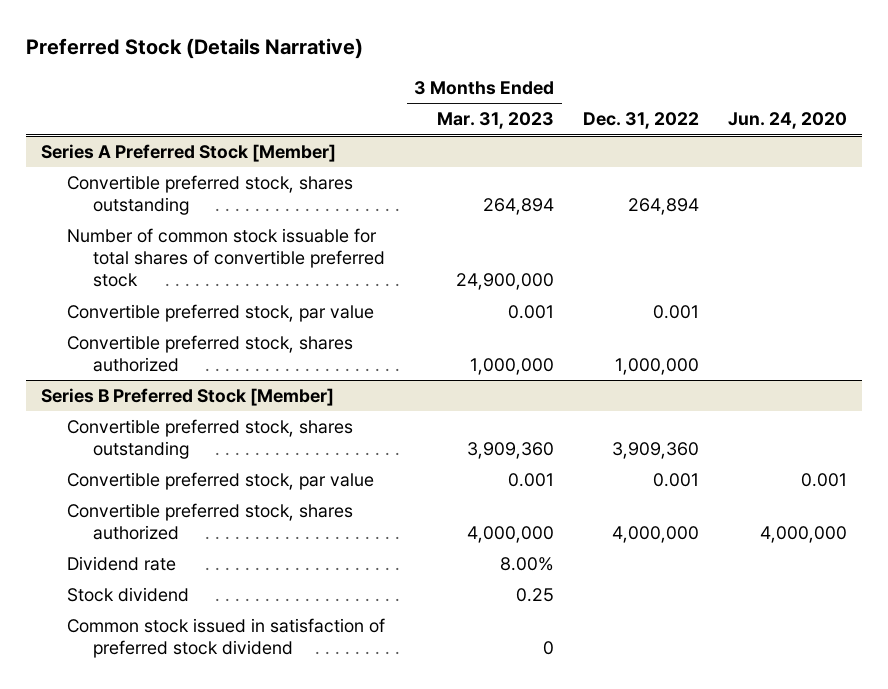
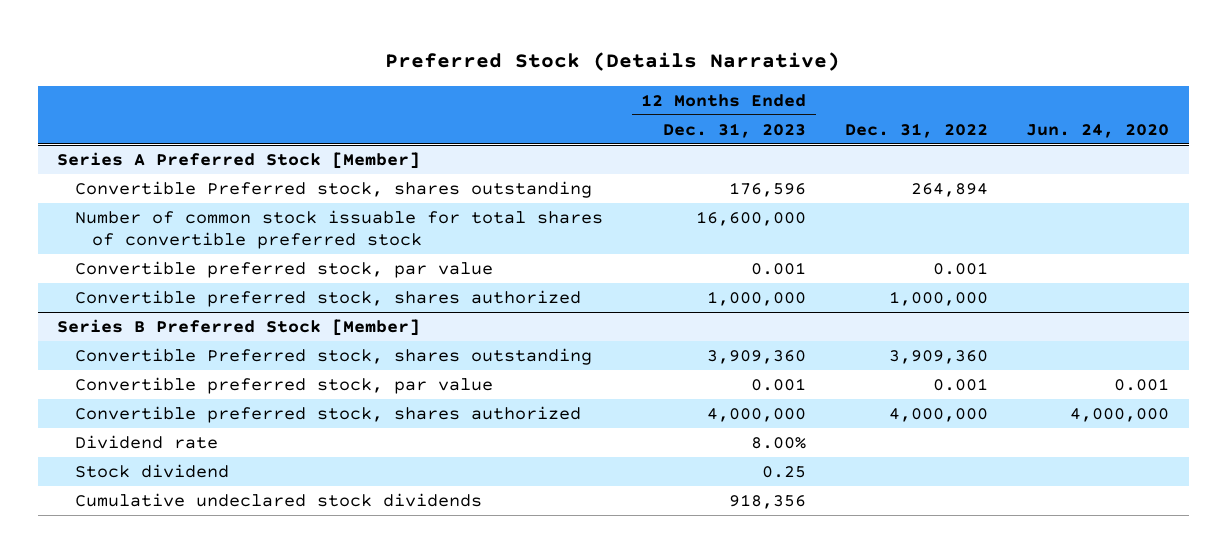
- | 3 Months Ended Mar. 31, 2023 | Dec. 31, 2022 | Jun. 24, 2020
+ | 12 Months Ended Dec. 31, 2023 | Dec. 31, 2022 | Jun. 24, 2020
@ Series A Preferred Stock [Member]
- Convertible preferred stock, shares outstanding | 264,894 | 264,894 |
+ Convertible Preferred stock, shares outstanding | 176,596 | 264,894 |
@ Series B Preferred Stock [Member]
- Convertible preferred stock, shares outstanding | 3,909,360 | 3,909,360 |
+ Convertible Preferred stock, shares outstanding | 3,909,360 | 3,909,360 |
- Common stock issued in satisfaction of preferred stock dividend | 0 | |
+ Cumulative undeclared stock dividends | 918,356 | |

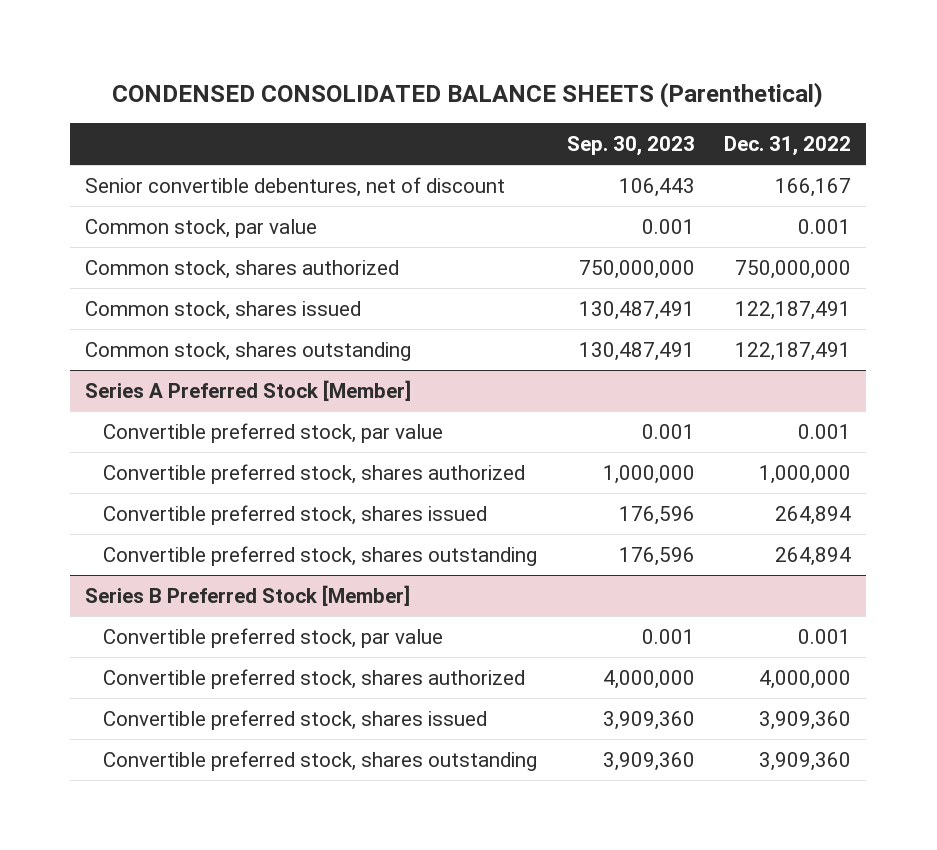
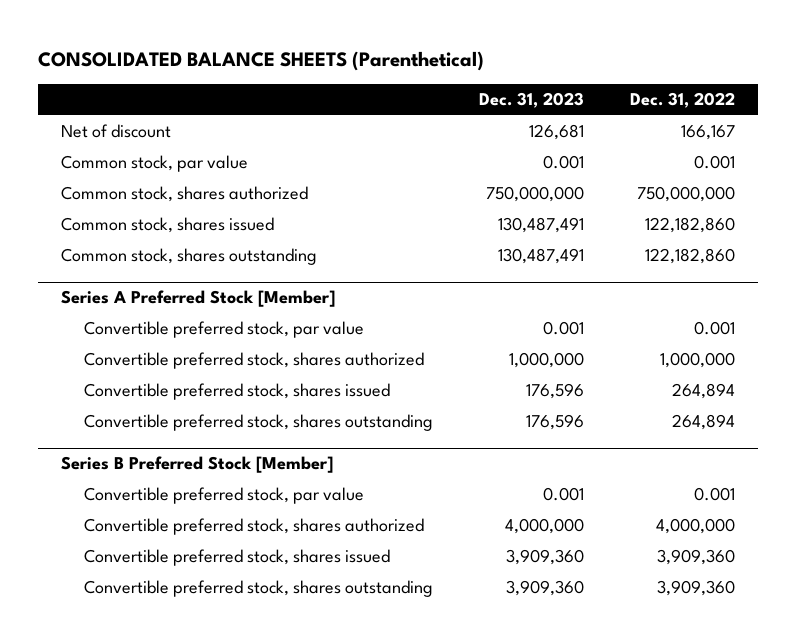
- CONDENSED CONSOLIDATED BALANCE SHEETS (Parenthetical)
+ CONSOLIDATED BALANCE SHEETS (Parenthetical)
- | Sep. 30, 2023 | Dec. 31, 2022
+ | Dec. 31, 2023 | Dec. 31, 2022
- Senior convertible debentures, net of discount | 106,443 | 166,167
+ Net of discount | 126,681 | 166,167
- Common stock, shares issued | 130,487,491 | 122,187,491
- Common stock, shares outstanding | 130,487,491 | 122,187,491
+ Common stock, shares issued | 130,487,491 | 122,182,860
+ Common stock, shares outstanding | 130,487,491 | 122,182,860

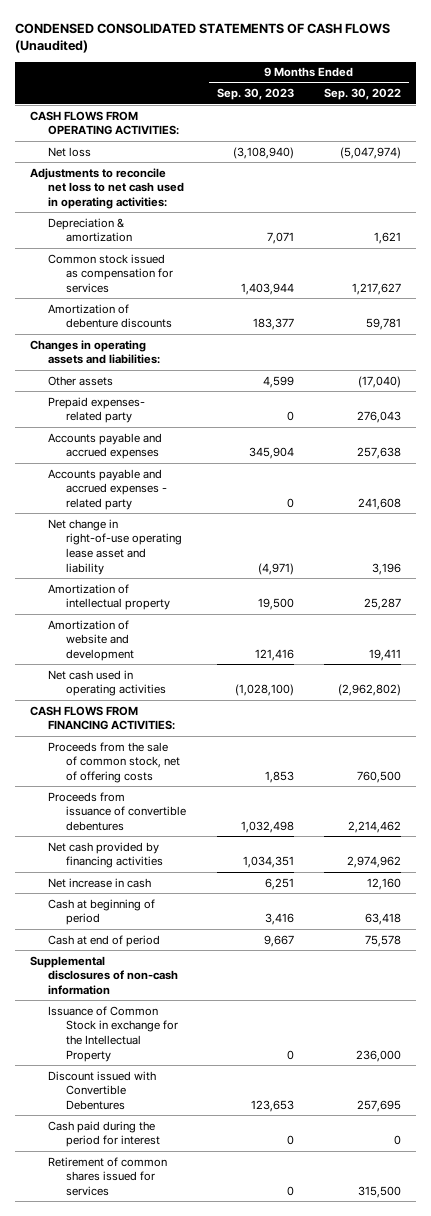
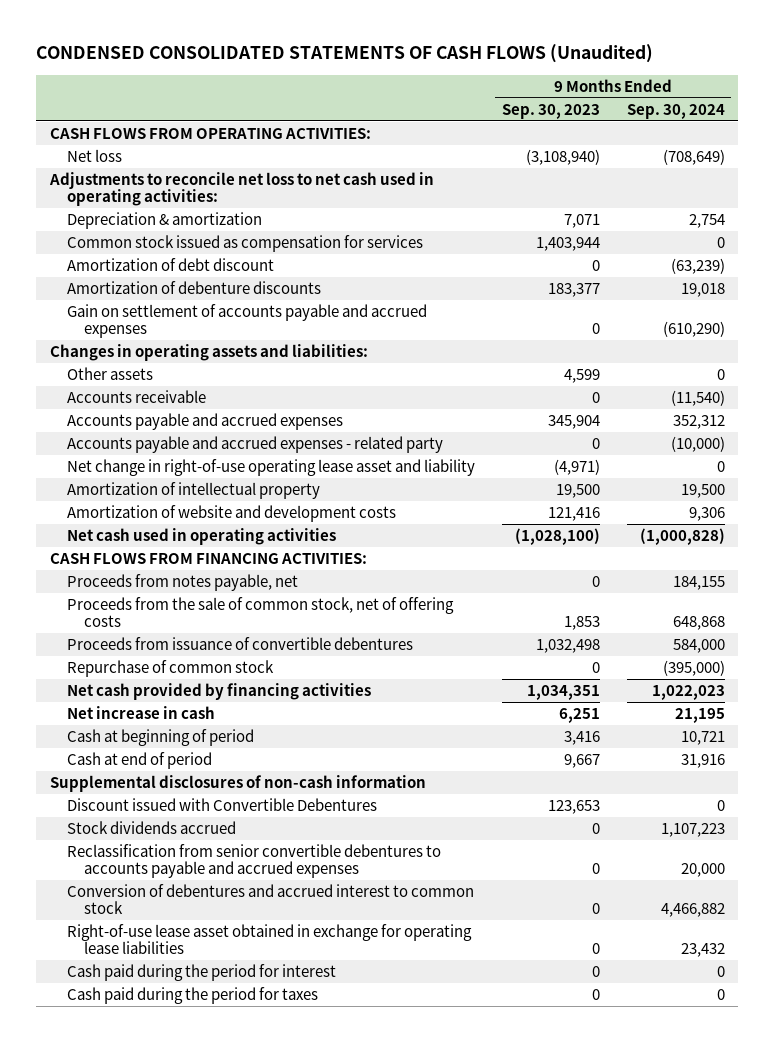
- | 9 Months Ended Sep. 30, 2023 | 9 Months Ended Sep. 30, 2022
+ | 9 Months Ended Sep. 30, 2023 | 9 Months Ended Sep. 30, 2024
+ Amortization of debt discount | 0 | (63,239)
+ Gain on settlement of accounts payable and accrued expenses | 0 | (610,290)
- Prepaid expenses- related party | 0 | 276,043
+ Accounts receivable | 0 | (11,540)
- Amortization of website and development | 121,416 | 19,411
+ Amortization of website and development costs | 121,416 | 9,306
+ Proceeds from notes payable, net | 0 | 184,155
+ Repurchase of common stock | 0 | (395,000)
- Issuance of Common Stock in exchange for the Intellectual Property | 0 | 236,000
+ Stock dividends accrued | 0 | 1,107,223
+ Reclassification from senior convertible debentures to accounts payable and accrued expenses | 0 | 20,000
+ Conversion of debentures and accrued interest to common stock | 0 | 4,466,882
+ Right-of-use lease asset obtained in exchange for operating lease liabilities | 0 | 23,432
- Retirement of common shares issued for services | 0 | 315,500
+ Cash paid during the period for taxes | 0 | 0

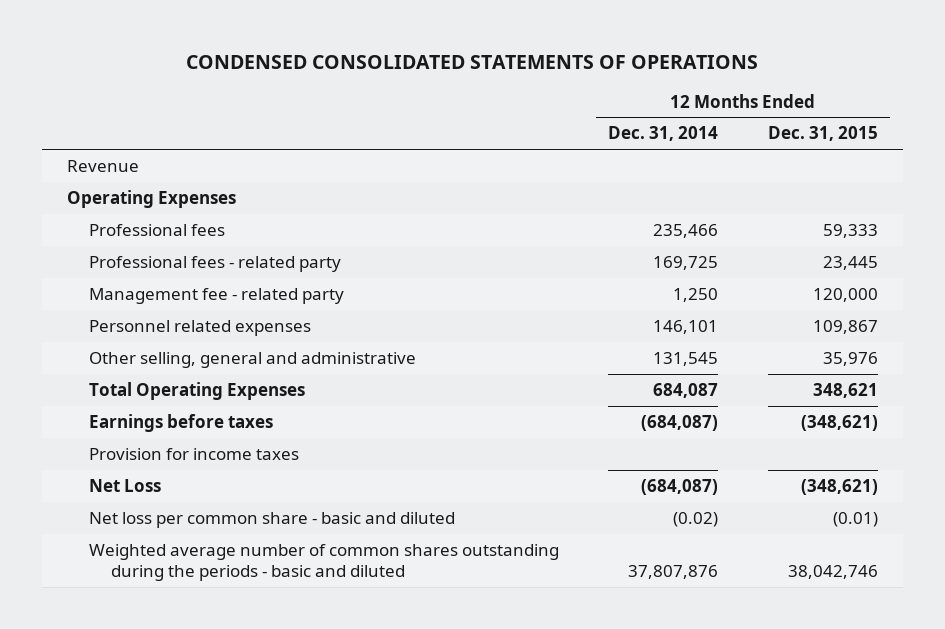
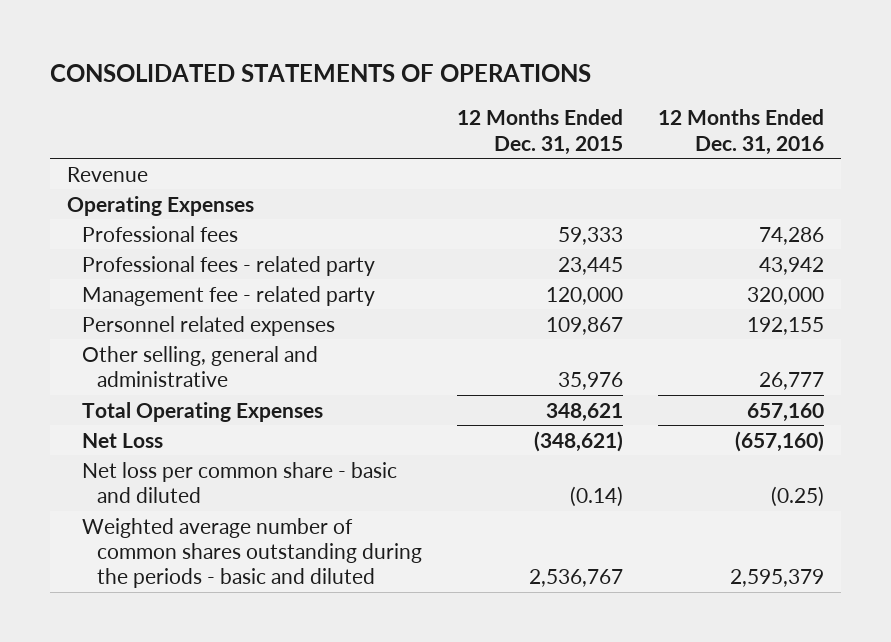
- CONDENSED CONSOLIDATED STATEMENTS OF OPERATIONS
+ CONSOLIDATED STATEMENTS OF OPERATIONS
- | 12 Months Ended Dec. 31, 2014 | 12 Months Ended Dec. 31, 2015
+ | 12 Months Ended Dec. 31, 2015 | 12 Months Ended Dec. 31, 2016
- Earnings before taxes | (684,087) | (348,621)
- Provision for income taxes
- Net loss per common share - basic and diluted | (0.02) | (0.01)
- Weighted average number of common shares outstanding during the periods - basic and diluted | 37,807,876 | 38,042,746
+ Net loss per common share - basic and diluted | (0.14) | (0.25)
+ Weighted average number of common shares outstanding during the periods - basic and diluted | 2,536,767 | 2,595,379

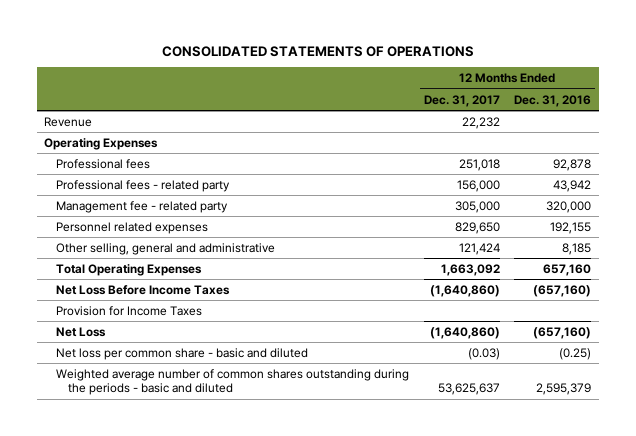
- | 12 Months Ended Dec. 31, 2015 | 12 Months Ended Dec. 31, 2016
+ | 12 Months Ended Dec. 31, 2017 | 12 Months Ended Dec. 31, 2016
- Professional fees | 59,333 | 74,286
+ Professional fees | 251,018 | 92,878
- Other selling, general and administrative | 35,976 | 26,777
+ Other selling, general and administrative | 121,424 | 8,185
+ Net Loss Before Income Taxes | (1,640,860) | (657,160)
+ Provision for Income Taxes

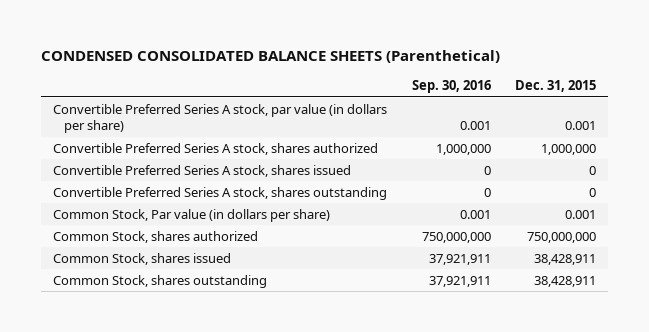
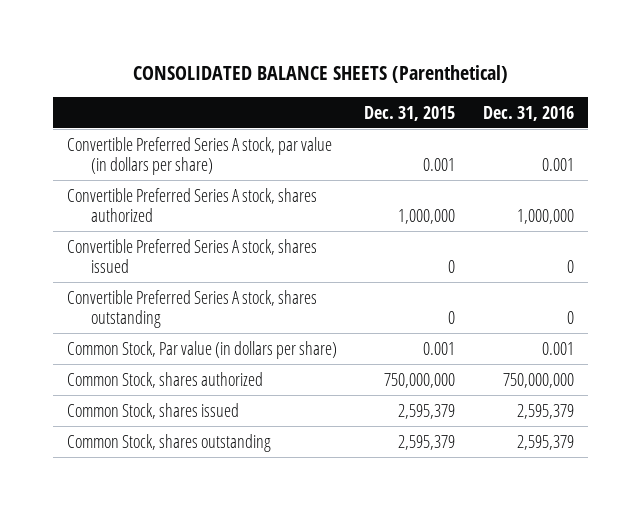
- CONDENSED CONSOLIDATED BALANCE SHEETS (Parenthetical)
+ CONSOLIDATED BALANCE SHEETS (Parenthetical)
- | Sep. 30, 2016 | Dec. 31, 2015
+ | Dec. 31, 2015 | Dec. 31, 2016
- Common Stock, shares issued | 37,921,911 | 38,428,911
- Common Stock, shares outstanding | 37,921,911 | 38,428,911
+ Common Stock, shares issued | 2,595,379 | 2,595,379
+ Common Stock, shares outstanding | 2,595,379 | 2,595,379

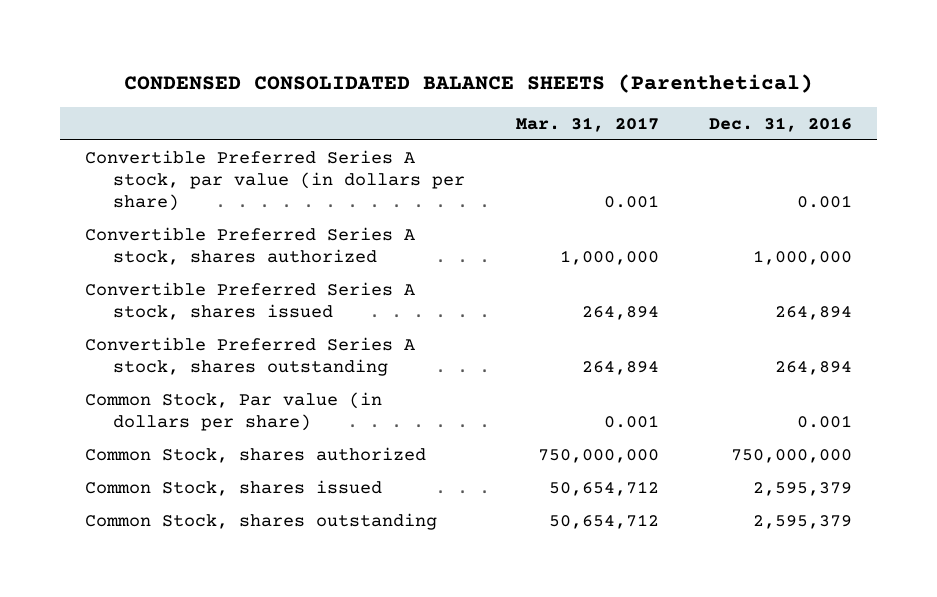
- CONSOLIDATED BALANCE SHEETS (Parenthetical)
+ CONDENSED CONSOLIDATED BALANCE SHEETS (Parenthetical)
- | Dec. 31, 2015 | Dec. 31, 2016
+ | Mar. 31, 2017 | Dec. 31, 2016
- Convertible Preferred Series A stock, shares issued | 0 | 0
- Convertible Preferred Series A stock, shares outstanding | 0 | 0
+ Convertible Preferred Series A stock, shares issued | 264,894 | 264,894
+ Convertible Preferred Series A stock, shares outstanding | 264,894 | 264,894

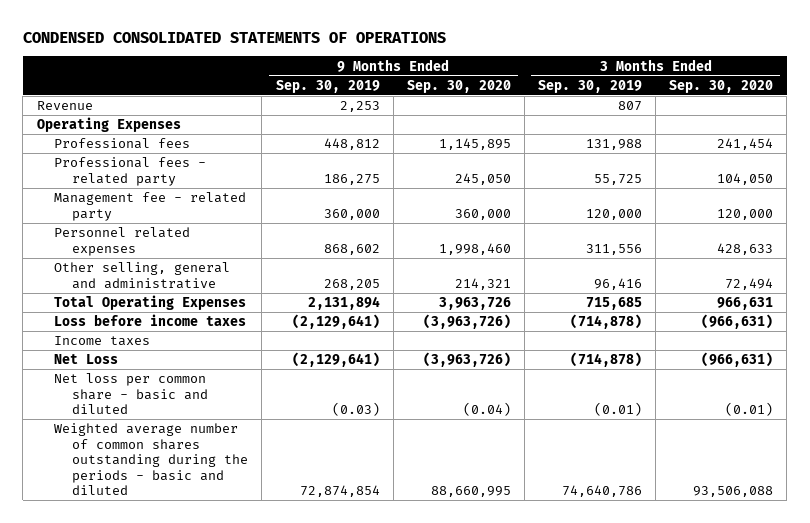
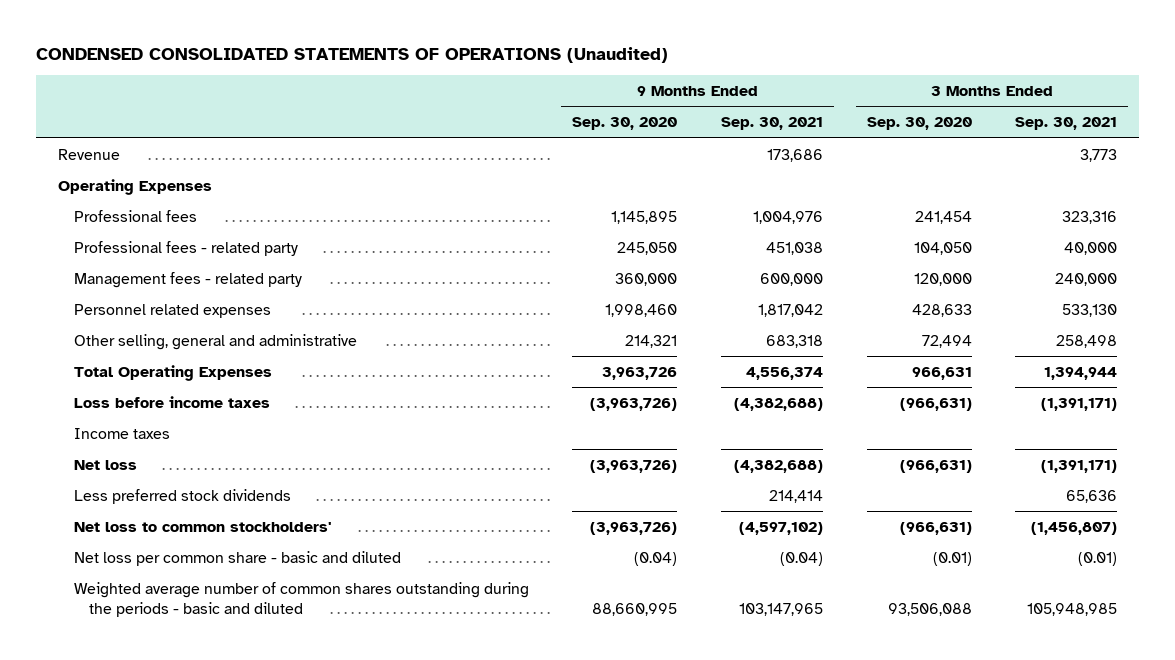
- CONDENSED CONSOLIDATED STATEMENTS OF OPERATIONS
+ CONDENSED CONSOLIDATED STATEMENTS OF OPERATIONS (Unaudited)
- | 9 Months Ended Sep. 30, 2019 | 9 Months Ended Sep. 30, 2020 | 3 Months Ended Sep. 30, 2019 | 3 Months Ended Sep. 30, 2020
+ | 9 Months Ended Sep. 30, 2020 | 9 Months Ended Sep. 30, 2021 | 3 Months Ended Sep. 30, 2020 | 3 Months Ended Sep. 30, 2021
- Management fee - related party | 360,000 | 360,000 | 120,000 | 120,000
+ Management fees - related party | 360,000 | 600,000 | 120,000 | 240,000
- Net Loss | (2,129,641) | (3,963,726) | (714,878) | (966,631)
+ Net loss | (3,963,726) | (4,382,688) | (966,631) | (1,391,171)
+ Less preferred stock dividends | | 214,414 | | 65,636
+ Net loss to common stockholders' | (3,963,726) | (4,597,102) | (966,631) | (1,456,807)

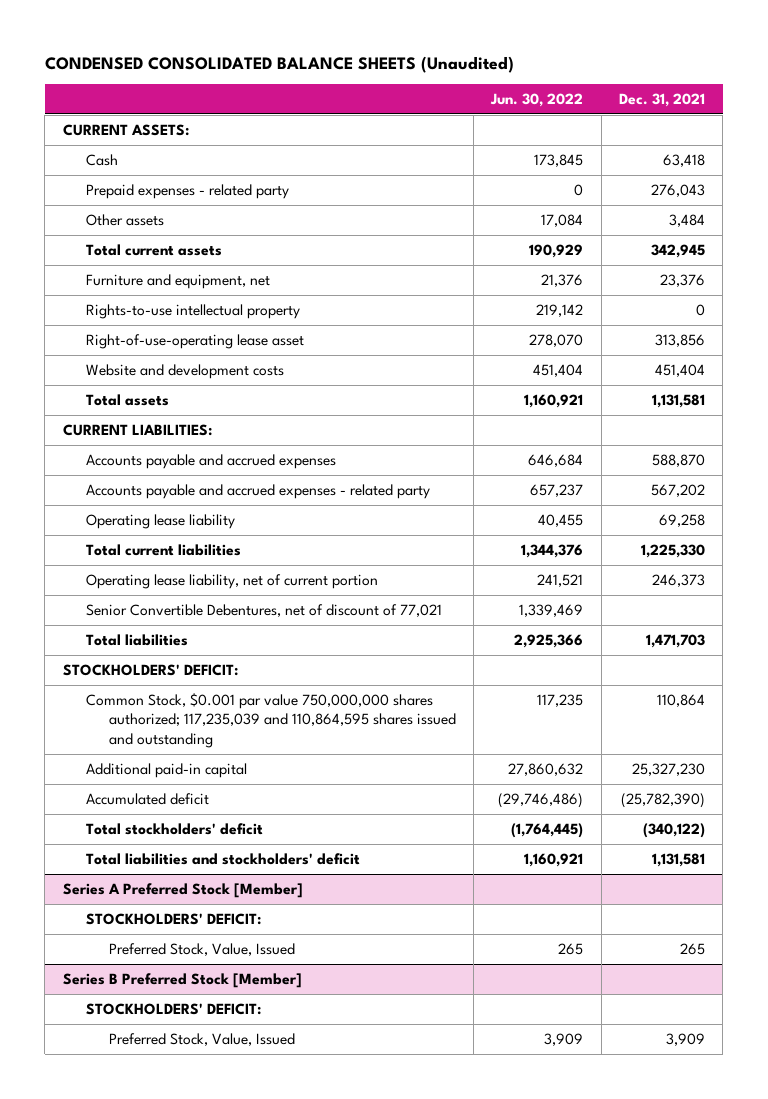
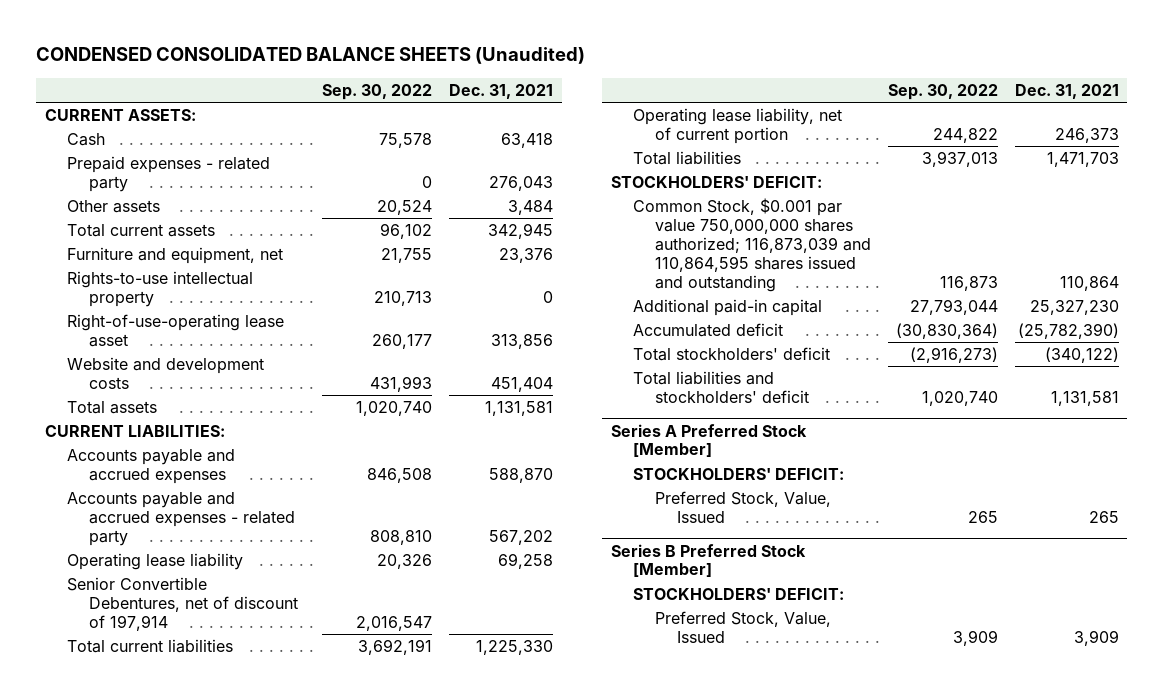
- | Jun. 30, 2022 | Dec. 31, 2021
+ | Sep. 30, 2022 | Dec. 31, 2021
+ Senior Convertible Debentures, net of discount of 197,914 | 2,016,547 |
- Senior Convertible Debentures, net of discount of 77,021 | 1,339,469 |
- Common Stock, $0.001 par value 750,000,000 shares authorized; 117,235,039 and 110,864,595 shares issued and outstanding | 117,235 | 110,864
+ Common Stock, $0.001 par value 750,000,000 shares authorized; 116,873,039 and 110,864,595 shares issued and outstanding | 116,873 | 110,864

